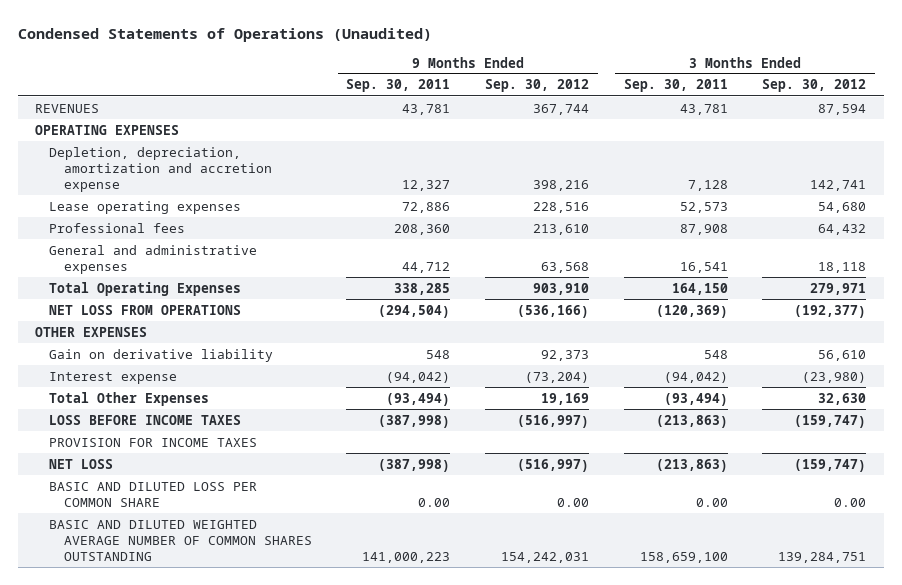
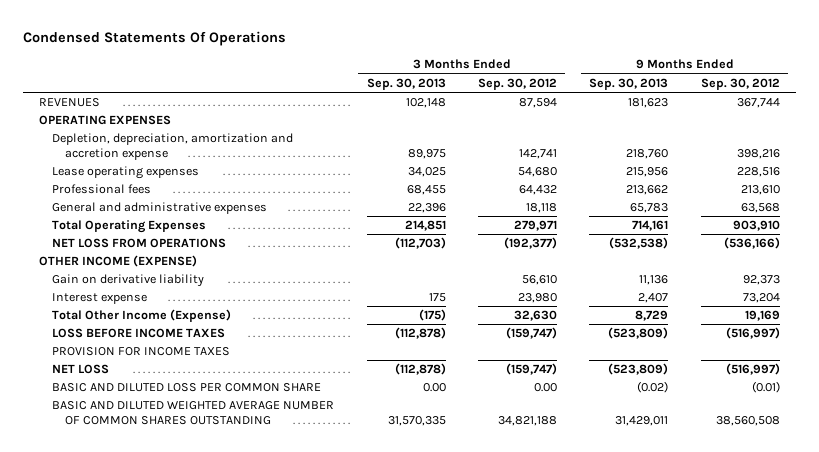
- Condensed Statements of Operations (Unaudited)
+ Condensed Statements Of Operations
- | 9 Months Ended Sep. 30, 2011 | 9 Months Ended Sep. 30, 2012 | 3 Months Ended Sep. 30, 2011 | 3 Months Ended Sep. 30, 2012
+ | 3 Months Ended Sep. 30, 2013 | 3 Months Ended Sep. 30, 2012 | 9 Months Ended Sep. 30, 2013 | 9 Months Ended Sep. 30, 2012
- OTHER EXPENSES
+ OTHER INCOME (EXPENSE)
- Interest expense | (94,042) | (73,204) | (94,042) | (23,980)
- Total Other Expenses | (93,494) | 19,169 | (93,494) | 32,630
+ Interest expense | 175 | 23,980 | 2,407 | 73,204
+ Total Other Income (Expense) | (175) | 32,630 | 8,729 | 19,169
- BASIC AND DILUTED LOSS PER COMMON SHARE | 0.00 | 0.00 | 0.00 | 0.00
- BASIC AND DILUTED WEIGHTED AVERAGE NUMBER OF COMMON SHARES OUTSTANDING | 141,000,223 | 154,242,031 | 158,659,100 | 139,284,751
+ BASIC AND DILUTED LOSS PER COMMON SHARE | 0.00 | 0.00 | (0.02) | (0.01)
+ BASIC AND DILUTED WEIGHTED AVERAGE NUMBER OF COMMON SHARES OUTSTANDING | 31,570,335 | 34,821,188 | 31,429,011 | 38,560,508

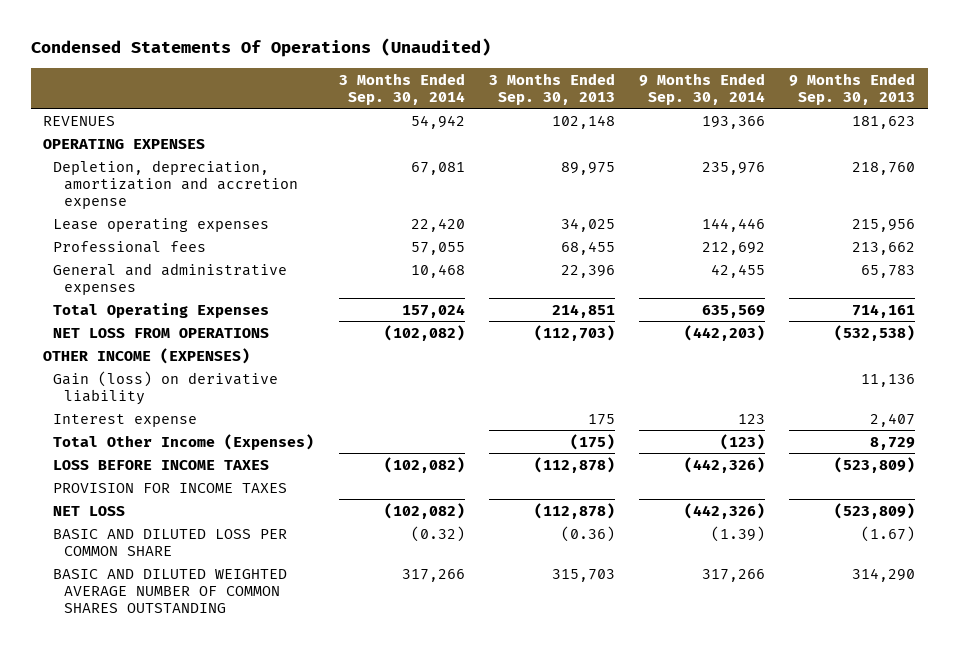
- Condensed Statements Of Operations
+ Condensed Statements Of Operations (Unaudited)
- | 3 Months Ended Sep. 30, 2013 | 3 Months Ended Sep. 30, 2012 | 9 Months Ended Sep. 30, 2013 | 9 Months Ended Sep. 30, 2012
+ | 3 Months Ended Sep. 30, 2014 | 3 Months Ended Sep. 30, 2013 | 9 Months Ended Sep. 30, 2014 | 9 Months Ended Sep. 30, 2013
- OTHER INCOME (EXPENSE)
- Gain on derivative liability | | 56,610 | 11,136 | 92,373
+ OTHER INCOME (EXPENSES)
+ Gain (loss) on derivative liability | | | | 11,136
- Total Other Income (Expense) | (175) | 32,630 | 8,729 | 19,169
+ Total Other Income (Expenses) | | (175) | (123) | 8,729
- BASIC AND DILUTED LOSS PER COMMON SHARE | 0.00 | 0.00 | (0.02) | (0.01)
- BASIC AND DILUTED WEIGHTED AVERAGE NUMBER OF COMMON SHARES OUTSTANDING | 31,570,335 | 34,821,188 | 31,429,011 | 38,560,508
+ BASIC AND DILUTED LOSS PER COMMON SHARE | (0.32) | (0.36) | (1.39) | (1.67)
+ BASIC AND DILUTED WEIGHTED AVERAGE NUMBER OF COMMON SHARES OUTSTANDING | 317,266 | 315,703 | 317,266 | 314,290

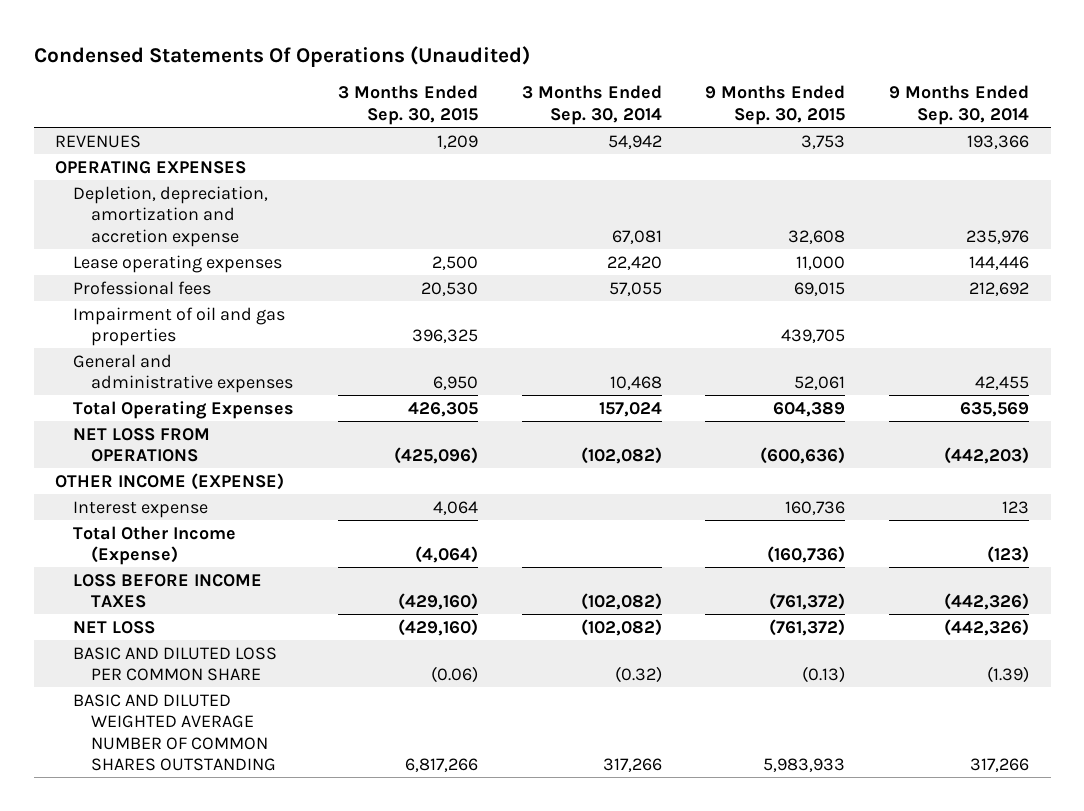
- | 3 Months Ended Sep. 30, 2014 | 3 Months Ended Sep. 30, 2013 | 9 Months Ended Sep. 30, 2014 | 9 Months Ended Sep. 30, 2013
+ | 3 Months Ended Sep. 30, 2015 | 3 Months Ended Sep. 30, 2014 | 9 Months Ended Sep. 30, 2015 | 9 Months Ended Sep. 30, 2014
+ Impairment of oil and gas properties | 396,325 | | 439,705 |
- OTHER INCOME (EXPENSES)
- Gain (loss) on derivative liability | | | | 11,136
+ OTHER INCOME (EXPENSE)
- Total Other Income (Expenses) | | (175) | (123) | 8,729
+ Total Other Income (Expense) | (4,064) | | (160,736) | (123)
- PROVISION FOR INCOME TAXES

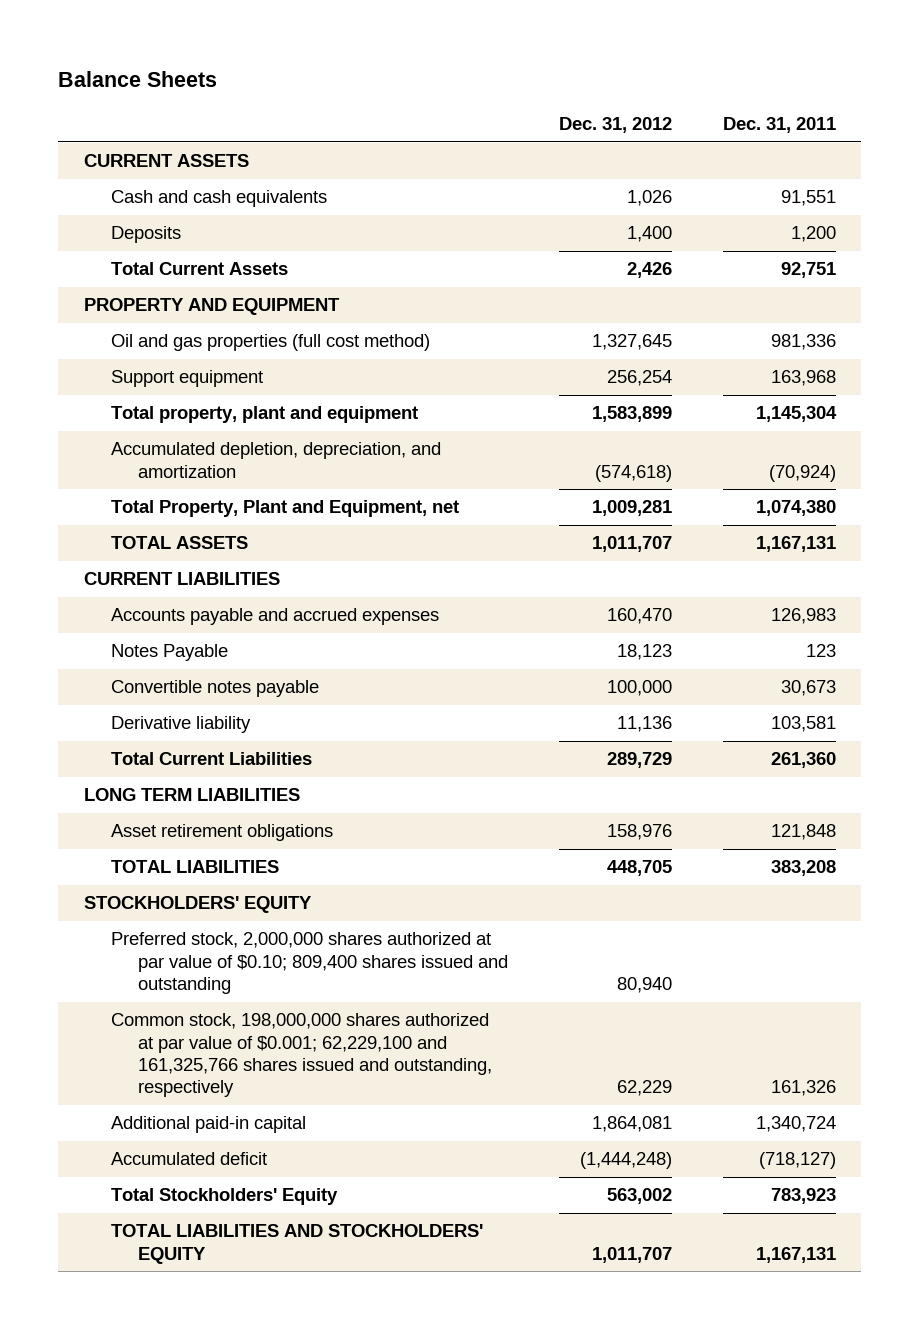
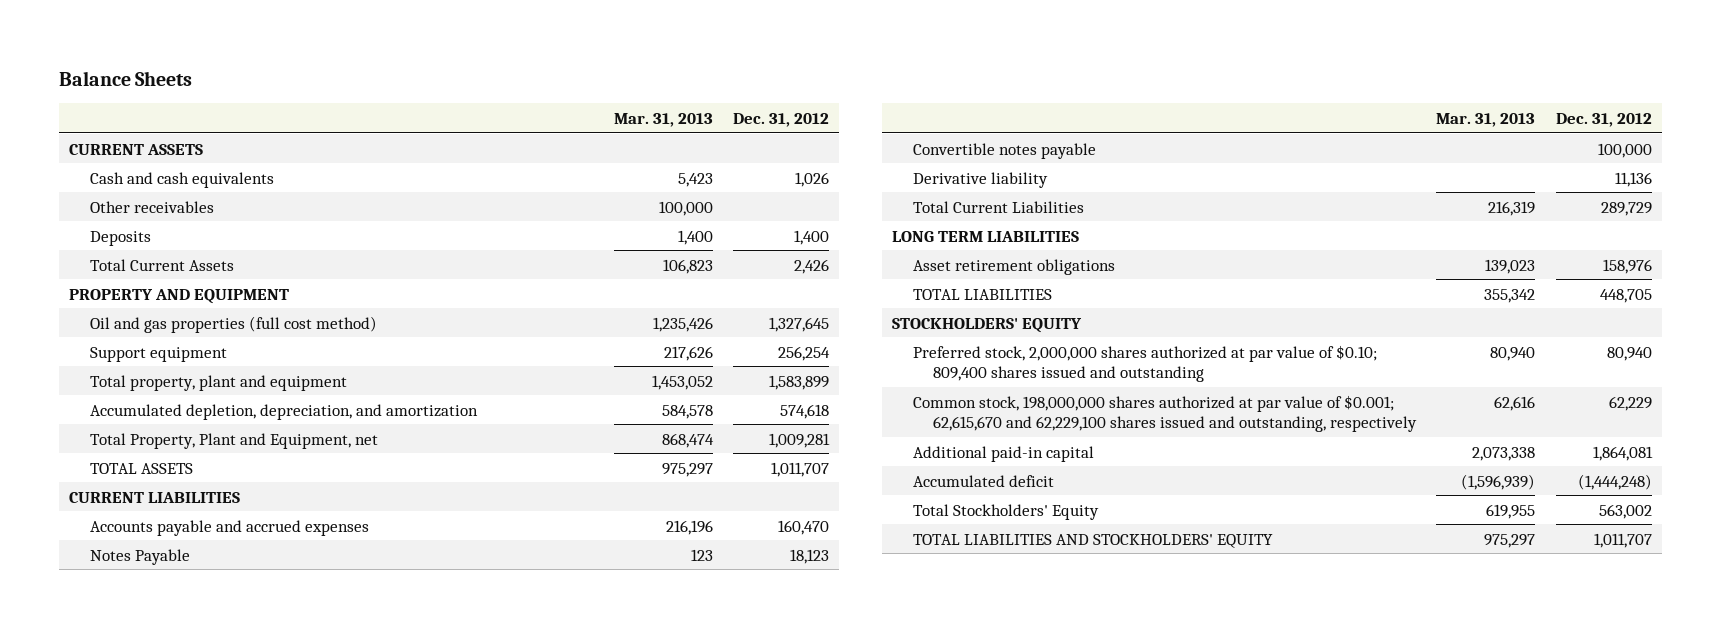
- | Dec. 31, 2012 | Dec. 31, 2011
+ | Mar. 31, 2013 | Dec. 31, 2012
+ Other receivables | 100,000 |
- Accumulated depletion, depreciation, and amortization | (574,618) | (70,924)
+ Accumulated depletion, depreciation, and amortization | 584,578 | 574,618
- Common stock, 198,000,000 shares authorized at par value of $0.001; 62,229,100 and 161,325,766 shares issued and outstanding, respectively | 62,229 | 161,326
+ Common stock, 198,000,000 shares authorized at par value of $0.001; 62,615,670 and 62,229,100 shares issued and outstanding, respectively | 62,616 | 62,229

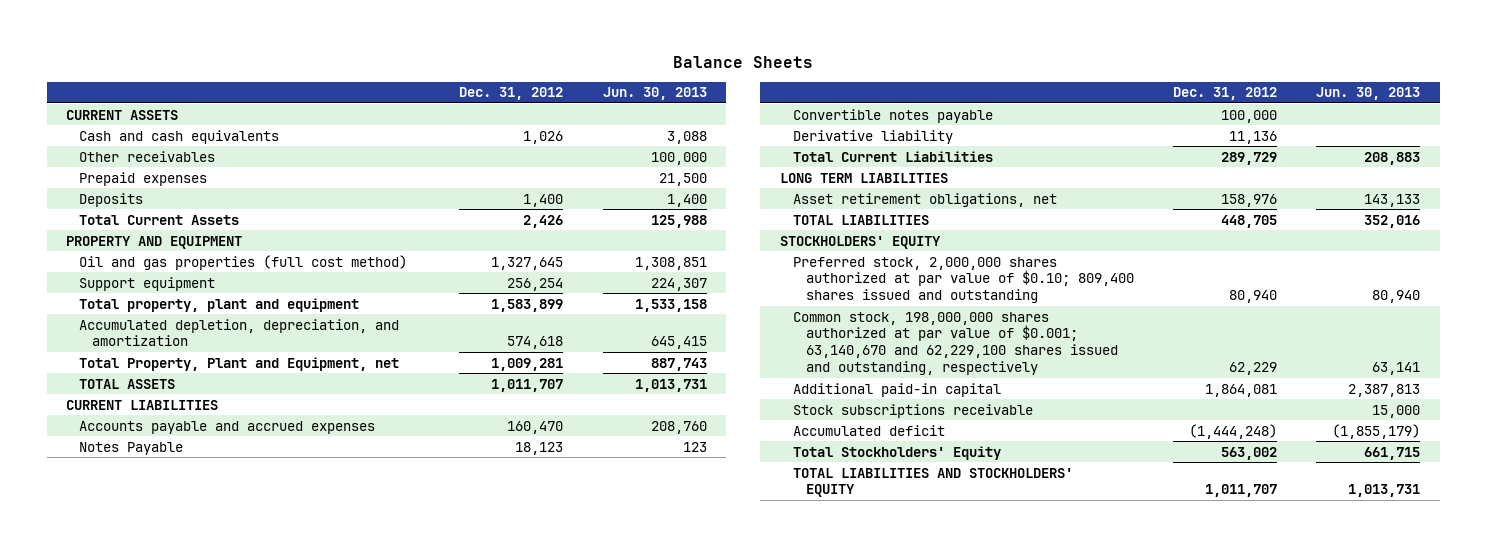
- | Mar. 31, 2013 | Dec. 31, 2012
+ | Dec. 31, 2012 | Jun. 30, 2013
+ Prepaid expenses | | 21,500
- Asset retirement obligations | 139,023 | 158,976
+ Asset retirement obligations, net | 158,976 | 143,133
- Common stock, 198,000,000 shares authorized at par value of $0.001; 62,615,670 and 62,229,100 shares issued and outstanding, respectively | 62,616 | 62,229
+ Common stock, 198,000,000 shares authorized at par value of $0.001; 63,140,670 and 62,229,100 shares issued and outstanding, respectively | 62,229 | 63,141
+ Stock subscriptions receivable | | 15,000

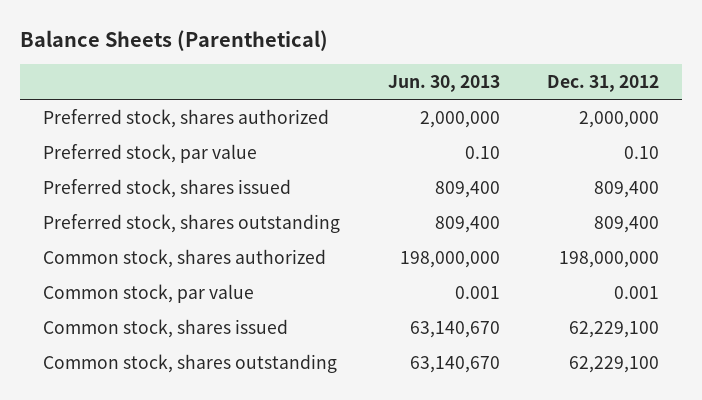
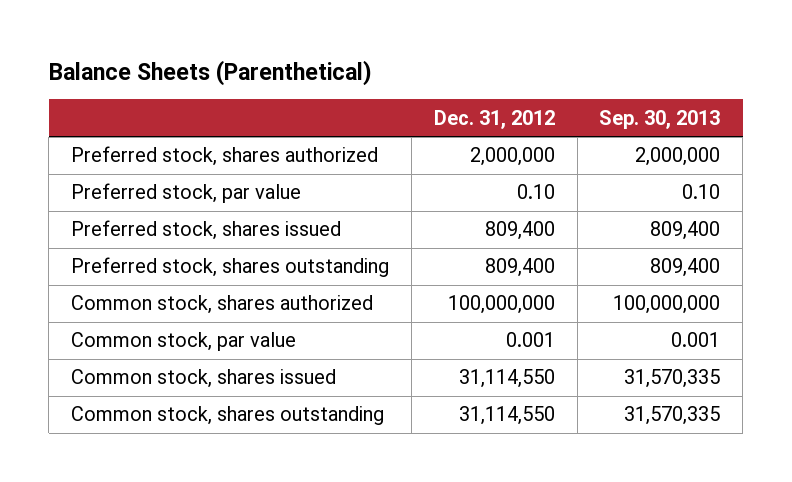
- | Jun. 30, 2013 | Dec. 31, 2012
+ | Dec. 31, 2012 | Sep. 30, 2013
- Common stock, shares authorized | 198,000,000 | 198,000,000
+ Common stock, shares authorized | 100,000,000 | 100,000,000
- Common stock, shares issued | 63,140,670 | 62,229,100
- Common stock, shares outstanding | 63,140,670 | 62,229,100
+ Common stock, shares issued | 31,114,550 | 31,570,335
+ Common stock, shares outstanding | 31,114,550 | 31,570,335

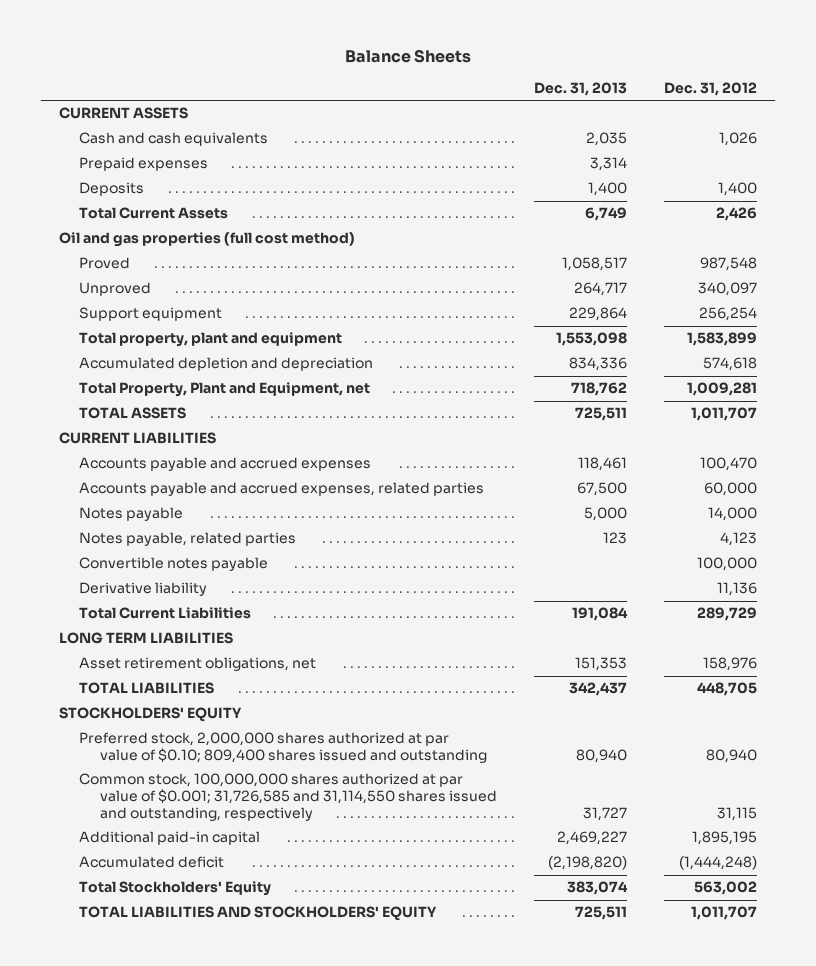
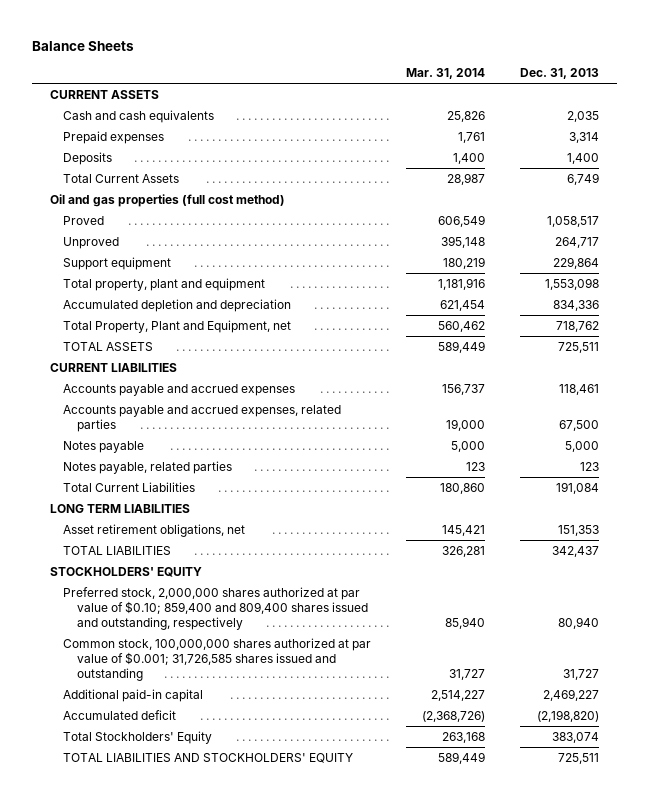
- | Dec. 31, 2013 | Dec. 31, 2012
+ | Mar. 31, 2014 | Dec. 31, 2013
- Convertible notes payable | | 100,000
- Derivative liability | | 11,136
- Preferred stock, 2,000,000 shares authorized at par value of $0.10; 809,400 shares issued and outstanding | 80,940 | 80,940
- Common stock, 100,000,000 shares authorized at par value of $0.001; 31,726,585 and 31,114,550 shares issued and outstanding, respectively | 31,727 | 31,115
+ Preferred stock, 2,000,000 shares authorized at par value of $0.10; 859,400 and 809,400 shares issued and outstanding, respectively | 85,940 | 80,940
+ Common stock, 100,000,000 shares authorized at par value of $0.001; 31,726,585 shares issued and outstanding | 31,727 | 31,727

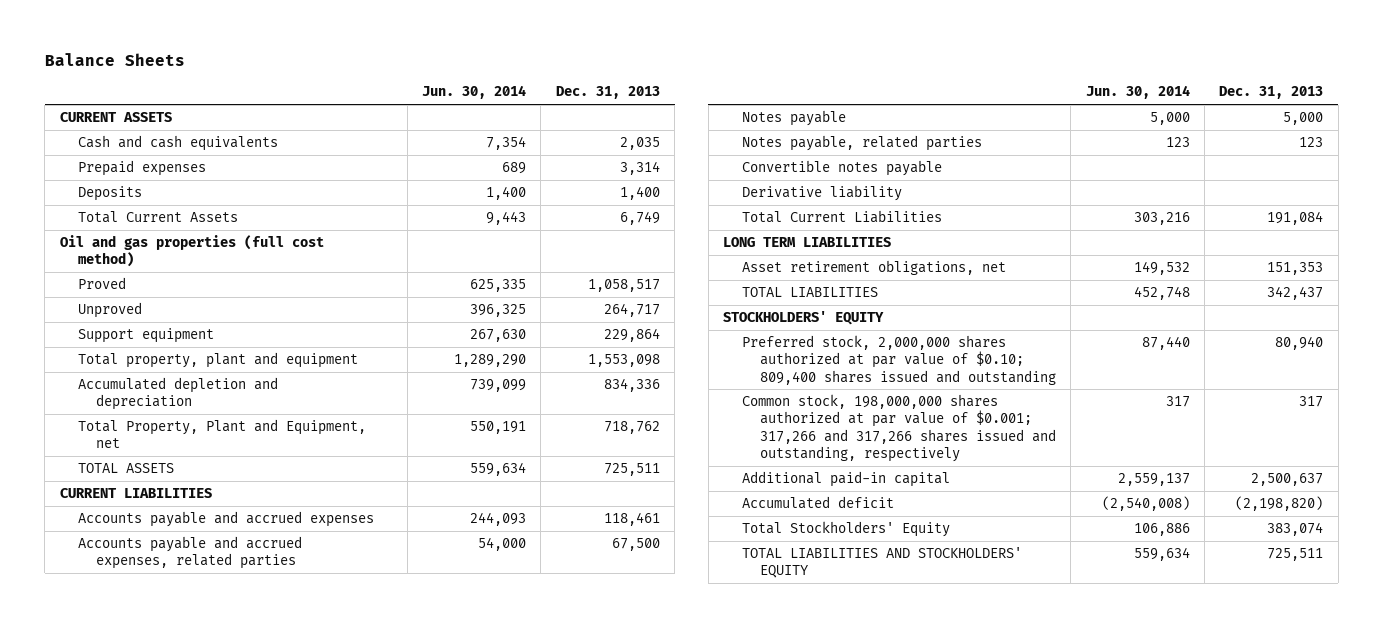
- | Mar. 31, 2014 | Dec. 31, 2013
+ | Jun. 30, 2014 | Dec. 31, 2013
+ Convertible notes payable
+ Derivative liability
- Preferred stock, 2,000,000 shares authorized at par value of $0.10; 859,400 and 809,400 shares issued and outstanding, respectively | 85,940 | 80,940
- Common stock, 100,000,000 shares authorized at par value of $0.001; 31,726,585 shares issued and outstanding | 31,727 | 31,727
- Additional paid-in capital | 2,514,227 | 2,469,227
+ Preferred stock, 2,000,000 shares authorized at par value of $0.10; 809,400 shares issued and outstanding | 87,440 | 80,940
+ Common stock, 198,000,000 shares authorized at par value of $0.001; 317,266 and 317,266 shares issued and outstanding, respectively | 317 | 317
+ Additional paid-in capital | 2,559,137 | 2,500,637

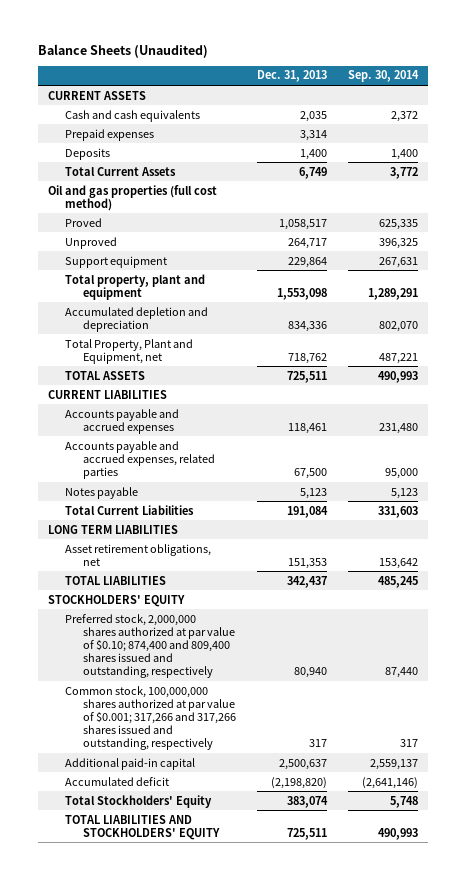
- Balance Sheets
+ Balance Sheets (Unaudited)
- | Jun. 30, 2014 | Dec. 31, 2013
+ | Dec. 31, 2013 | Sep. 30, 2014
- Notes payable | 5,000 | 5,000
- Notes payable, related parties | 123 | 123
- Convertible notes payable
- Derivative liability
+ Notes payable | 5,123 | 5,123
- Preferred stock, 2,000,000 shares authorized at par value of $0.10; 809,400 shares issued and outstanding | 87,440 | 80,940
- Common stock, 198,000,000 shares authorized at par value of $0.001; 317,266 and 317,266 shares issued and outstanding, respectively | 317 | 317
+ Preferred stock, 2,000,000 shares authorized at par value of $0.10; 874,400 and 809,400 shares issued and outstanding, respectively | 80,940 | 87,440
+ Common stock, 100,000,000 shares authorized at par value of $0.001; 317,266 and 317,266 shares issued and outstanding, respectively | 317 | 317

